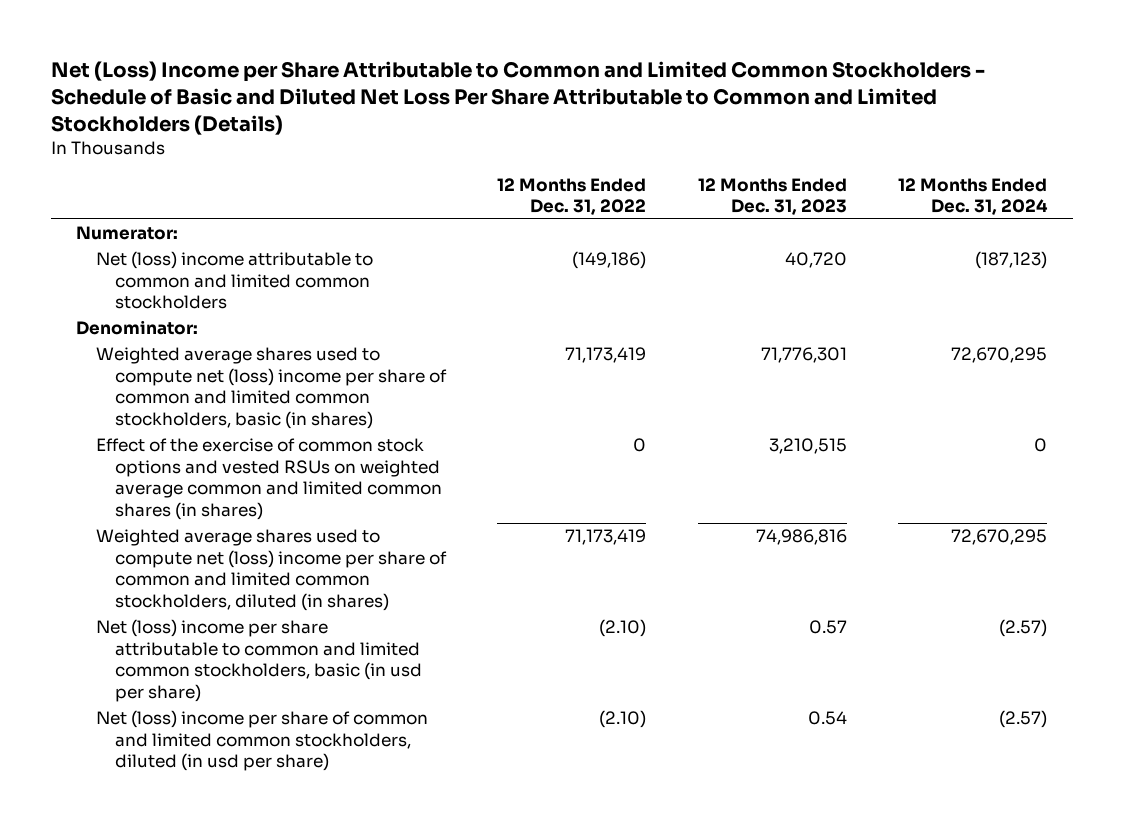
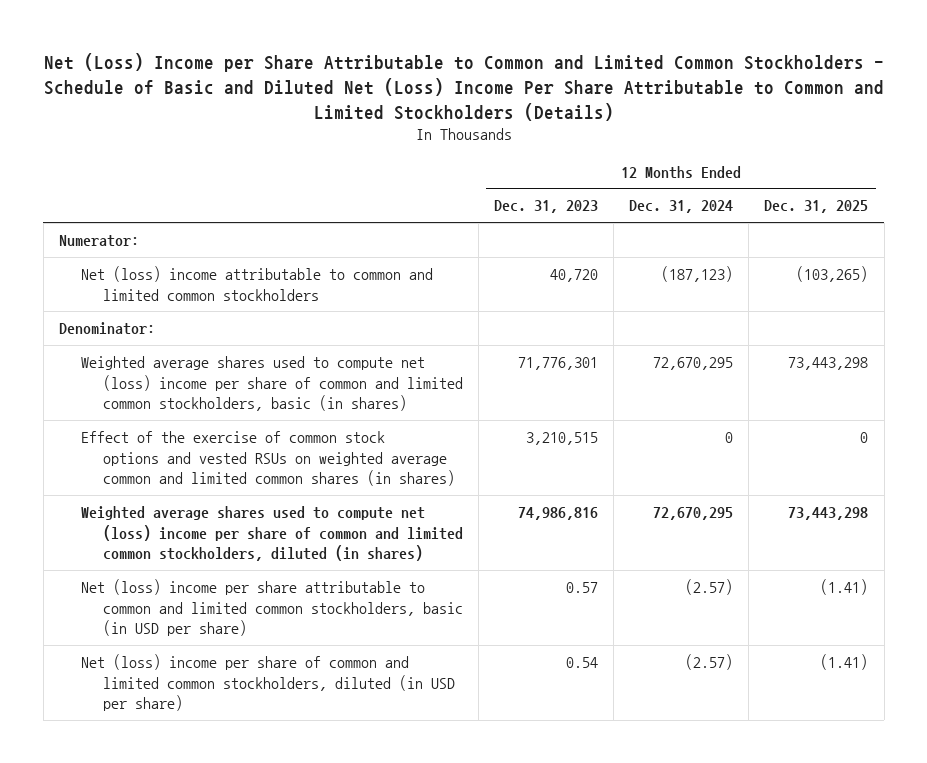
- Net (Loss) Income per Share Attributable to Common and Limited Common Stockholders - Schedule of Basic and Diluted Net Loss Per Share Attributable to Common and Limited Stockholders (Details)
+ Net (Loss) Income per Share Attributable to Common and Limited Common Stockholders - Schedule of Basic and Diluted Net (Loss) Income Per Share Attributable to Common and Limited Stockholders (Details)
- | 12 Months Ended Dec. 31, 2022 | 12 Months Ended Dec. 31, 2023 | 12 Months Ended Dec. 31, 2024
+ | 12 Months Ended Dec. 31, 2023 | 12 Months Ended Dec. 31, 2024 | 12 Months Ended Dec. 31, 2025
- Net (loss) income per share attributable to common and limited common stockholders, basic (in usd per share) | (2.10) | 0.57 | (2.57)
- Net (loss) income per share of common and limited common stockholders, diluted (in usd per share) | (2.10) | 0.54 | (2.57)
+ Net (loss) income per share attributable to common and limited common stockholders, basic (in USD per share) | 0.57 | (2.57) | (1.41)
+ Net (loss) income per share of common and limited common stockholders, diluted (in USD per share) | 0.54 | (2.57) | (1.41)

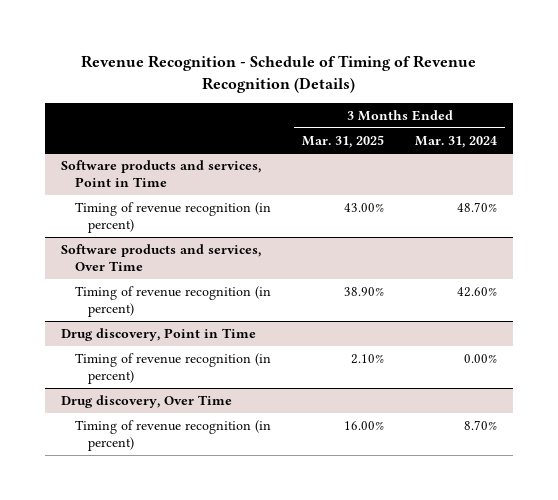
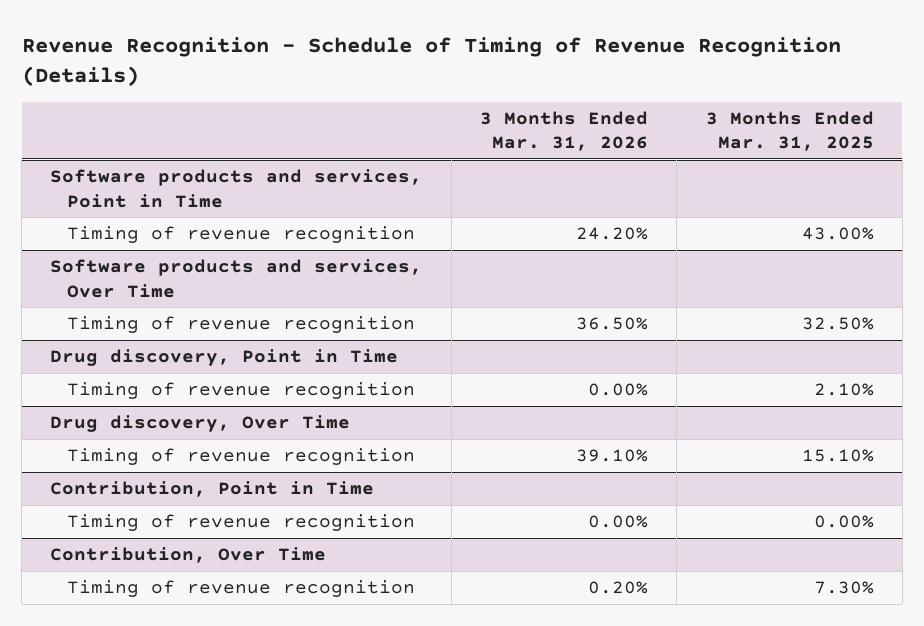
- | 3 Months Ended Mar. 31, 2025 | 3 Months Ended Mar. 31, 2024
+ | 3 Months Ended Mar. 31, 2026 | 3 Months Ended Mar. 31, 2025
@ Software products and services, Point in Time
- Timing of revenue recognition (in percent) | 43.00% | 48.70%
+ Timing of revenue recognition | 24.20% | 43.00%
@ Software products and services, Over Time
- Timing of revenue recognition (in percent) | 38.90% | 42.60%
+ Timing of revenue recognition | 36.50% | 32.50%
@ Drug discovery, Point in Time
- Timing of revenue recognition (in percent) | 2.10% | 0.00%
+ Timing of revenue recognition | 0.00% | 2.10%
@ Drug discovery, Over Time
- Timing of revenue recognition (in percent) | 16.00% | 8.70%
+ Timing of revenue recognition | 39.10% | 15.10%
+ Contribution, Point in Time
+ Timing of revenue recognition | 0.00% | 0.00%
+ Contribution, Over Time
+ Timing of revenue recognition | 0.20% | 7.30%

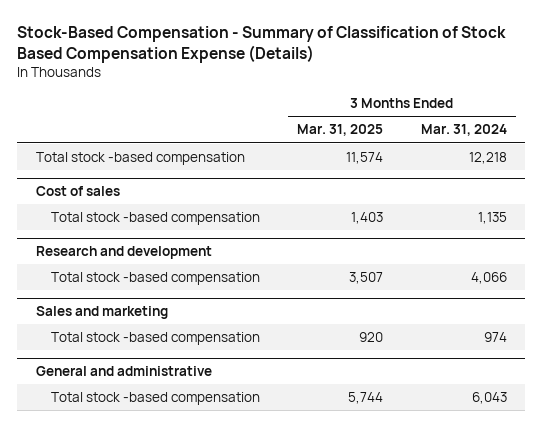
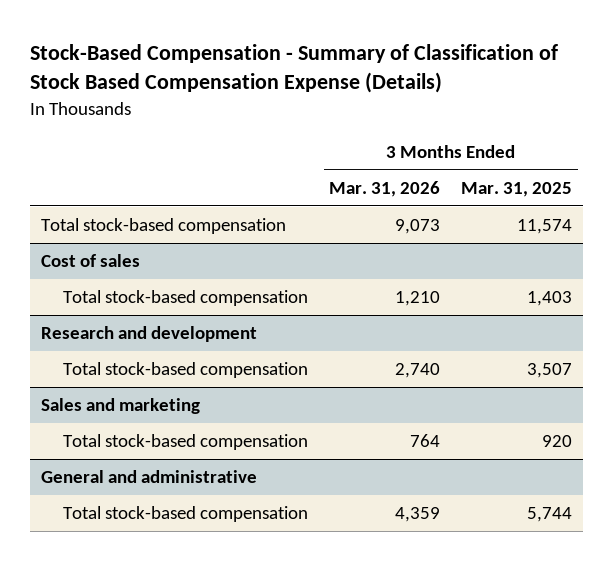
- | 3 Months Ended Mar. 31, 2025 | 3 Months Ended Mar. 31, 2024
+ | 3 Months Ended Mar. 31, 2026 | 3 Months Ended Mar. 31, 2025
- Total stock -based compensation | 11,574 | 12,218
+ Total stock-based compensation | 9,073 | 11,574
@ Cost of sales
- Total stock -based compensation | 1,403 | 1,135
+ Total stock-based compensation | 1,210 | 1,403
@ Research and development
- Total stock -based compensation | 3,507 | 4,066
+ Total stock-based compensation | 2,740 | 3,507
@ Sales and marketing
- Total stock -based compensation | 920 | 974
+ Total stock-based compensation | 764 | 920
@ General and administrative
- Total stock -based compensation | 5,744 | 6,043
+ Total stock-based compensation | 4,359 | 5,744

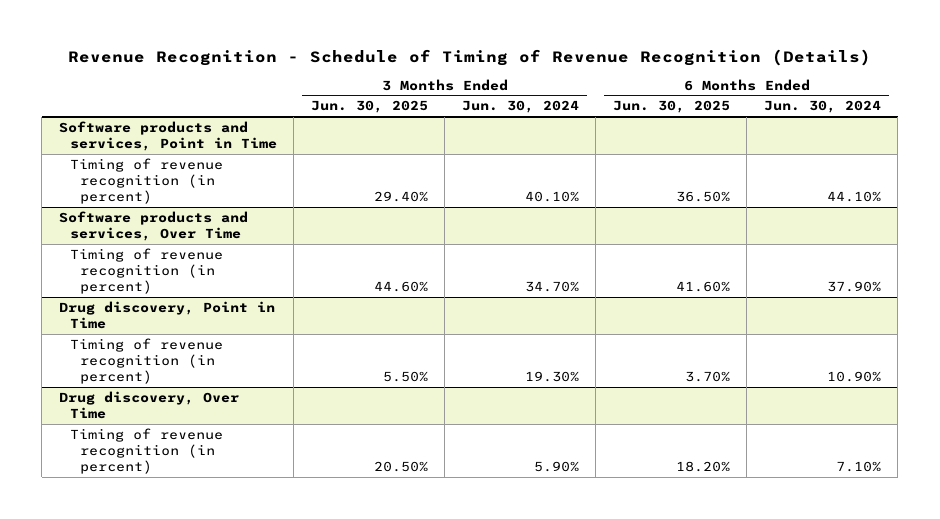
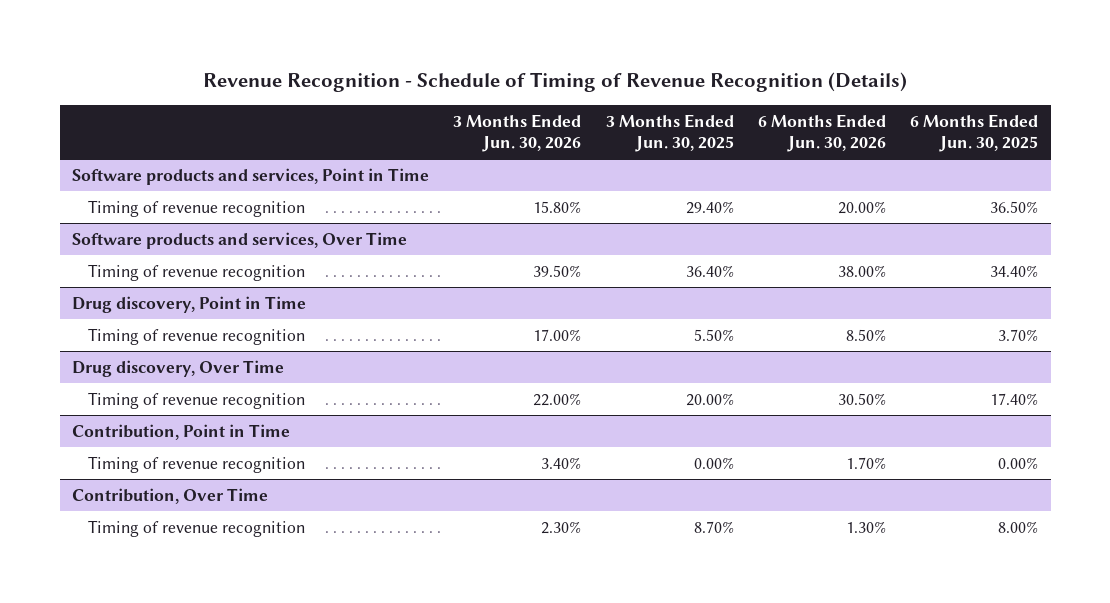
- | 3 Months Ended Jun. 30, 2025 | 3 Months Ended Jun. 30, 2024 | 6 Months Ended Jun. 30, 2025 | 6 Months Ended Jun. 30, 2024
+ | 3 Months Ended Jun. 30, 2026 | 3 Months Ended Jun. 30, 2025 | 6 Months Ended Jun. 30, 2026 | 6 Months Ended Jun. 30, 2025
@ Software products and services, Point in Time
- Timing of revenue recognition (in percent) | 29.40% | 40.10% | 36.50% | 44.10%
+ Timing of revenue recognition | 15.80% | 29.40% | 20.00% | 36.50%
@ Software products and services, Over Time
- Timing of revenue recognition (in percent) | 44.60% | 34.70% | 41.60% | 37.90%
+ Timing of revenue recognition | 39.50% | 36.40% | 38.00% | 34.40%
@ Drug discovery, Point in Time
- Timing of revenue recognition (in percent) | 5.50% | 19.30% | 3.70% | 10.90%
+ Timing of revenue recognition | 17.00% | 5.50% | 8.50% | 3.70%
@ Drug discovery, Over Time
- Timing of revenue recognition (in percent) | 20.50% | 5.90% | 18.20% | 7.10%
+ Timing of revenue recognition | 22.00% | 20.00% | 30.50% | 17.40%
+ Contribution, Point in Time
+ Timing of revenue recognition | 3.40% | 0.00% | 1.70% | 0.00%
+ Contribution, Over Time
+ Timing of revenue recognition | 2.30% | 8.70% | 1.30% | 8.00%

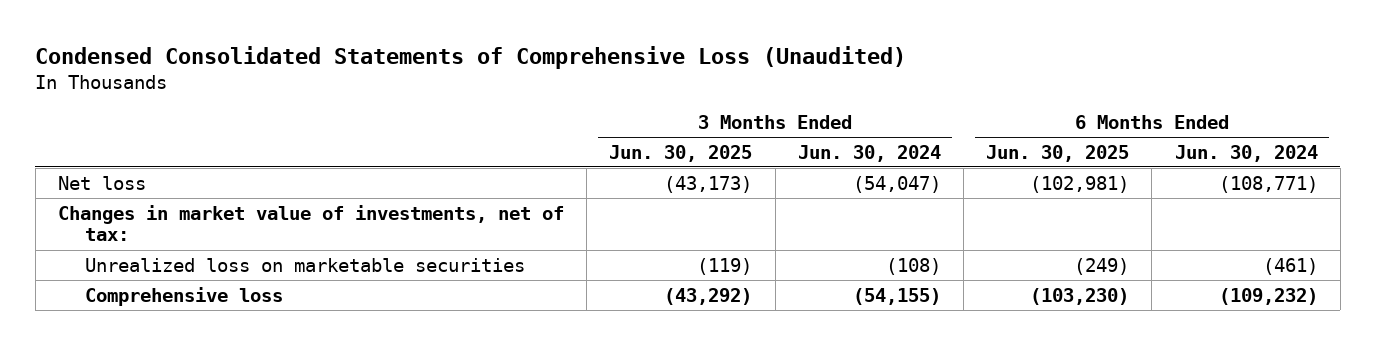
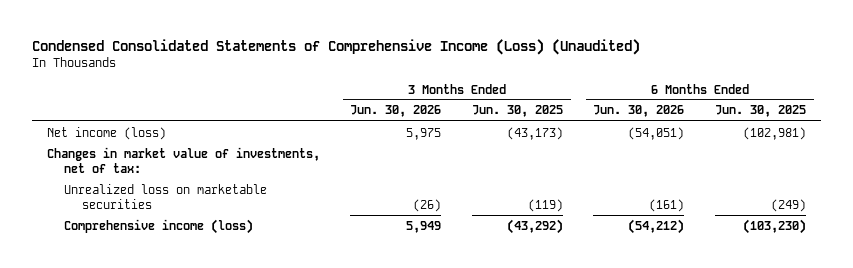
- Condensed Consolidated Statements of Comprehensive Loss (Unaudited)
+ Condensed Consolidated Statements of Comprehensive Income (Loss) (Unaudited)
- | 3 Months Ended Jun. 30, 2025 | 3 Months Ended Jun. 30, 2024 | 6 Months Ended Jun. 30, 2025 | 6 Months Ended Jun. 30, 2024
+ | 3 Months Ended Jun. 30, 2026 | 3 Months Ended Jun. 30, 2025 | 6 Months Ended Jun. 30, 2026 | 6 Months Ended Jun. 30, 2025
- Net loss | (43,173) | (54,047) | (102,981) | (108,771)
+ Net income (loss) | 5,975 | (43,173) | (54,051) | (102,981)
- Comprehensive loss | (43,292) | (54,155) | (103,230) | (109,232)
+ Comprehensive income (loss) | 5,949 | (43,292) | (54,212) | (103,230)

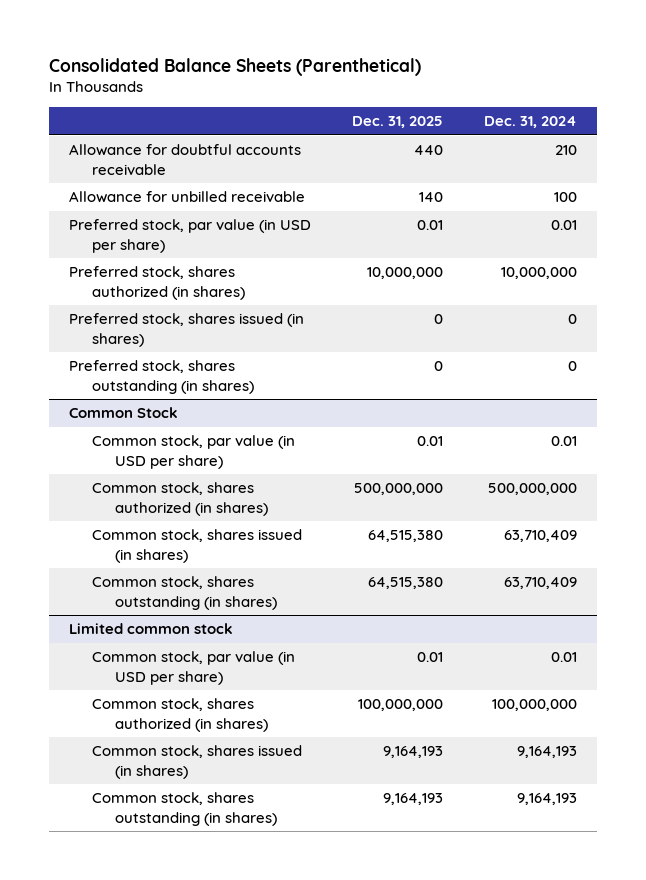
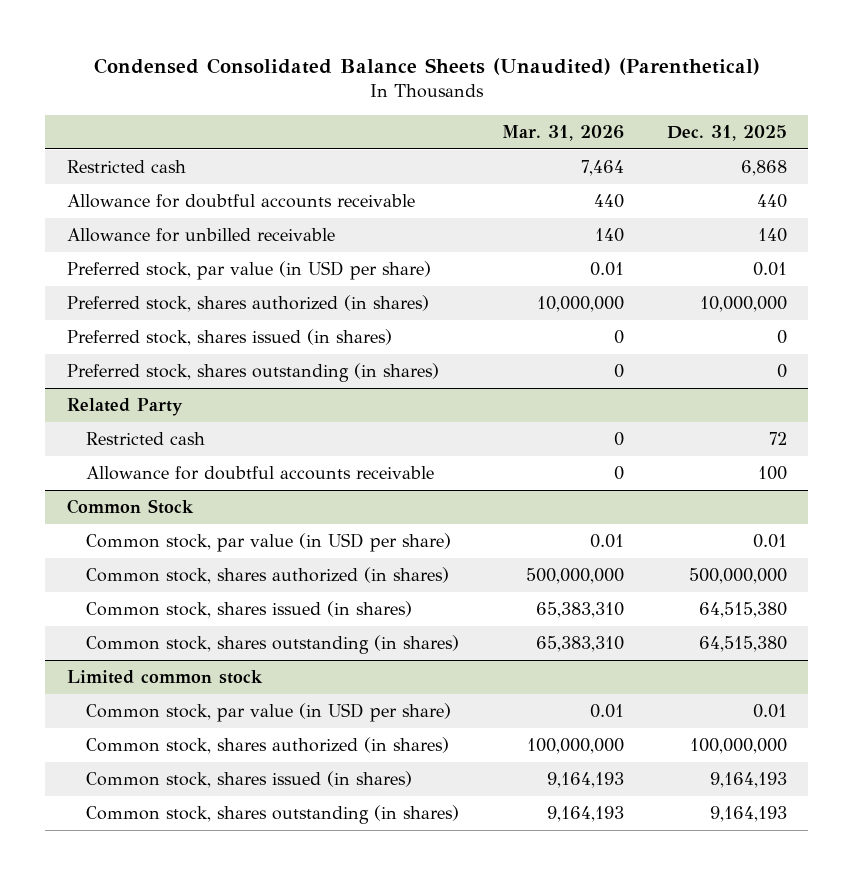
- Consolidated Balance Sheets (Parenthetical)
+ Condensed Consolidated Balance Sheets (Unaudited) (Parenthetical)
- | Dec. 31, 2025 | Dec. 31, 2024
+ | Mar. 31, 2026 | Dec. 31, 2025
+ Restricted cash | 7,464 | 6,868
+ Related Party
+ Restricted cash | 0 | 72
+ Allowance for doubtful accounts receivable | 0 | 100

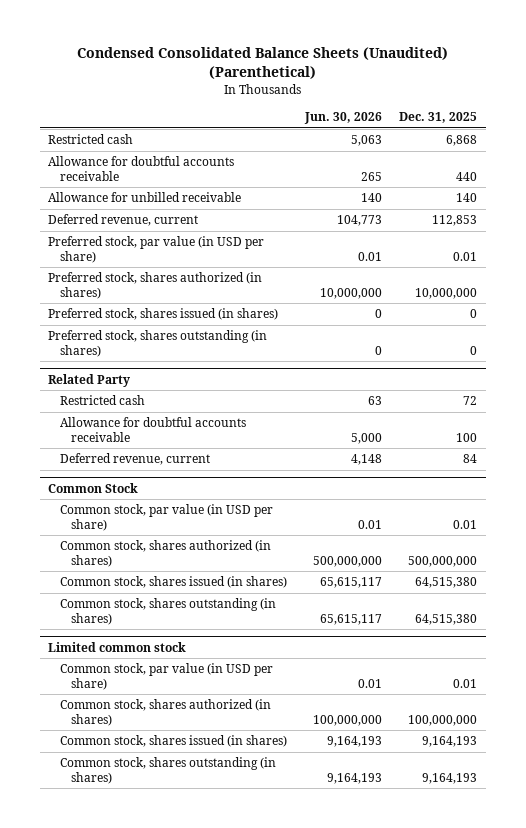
- | Mar. 31, 2026 | Dec. 31, 2025
+ | Jun. 30, 2026 | Dec. 31, 2025
+ Deferred revenue, current | 104,773 | 112,853
@ Related Party
+ Deferred revenue, current | 4,148 | 84

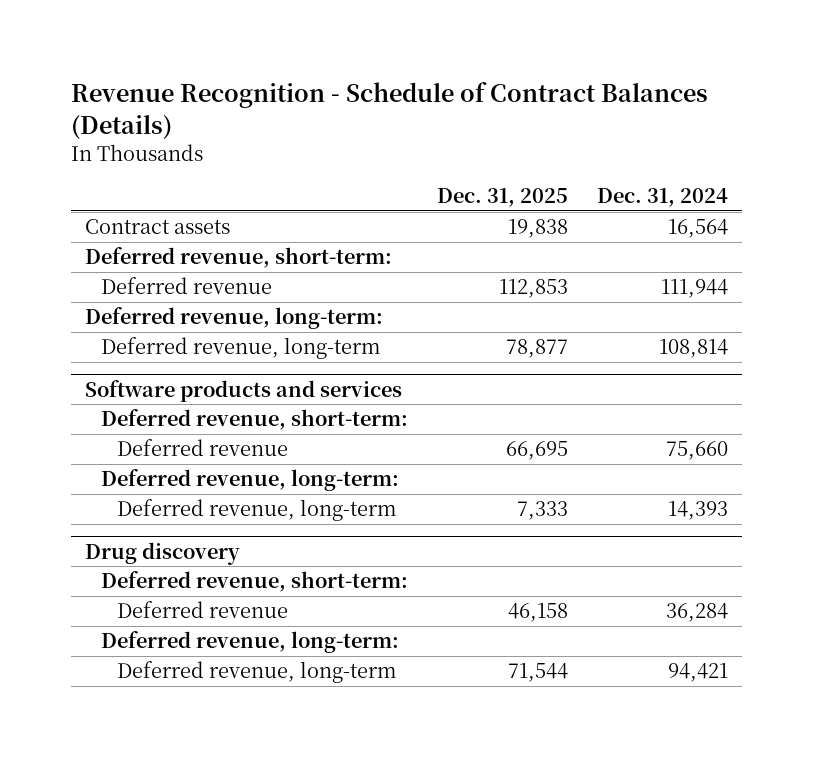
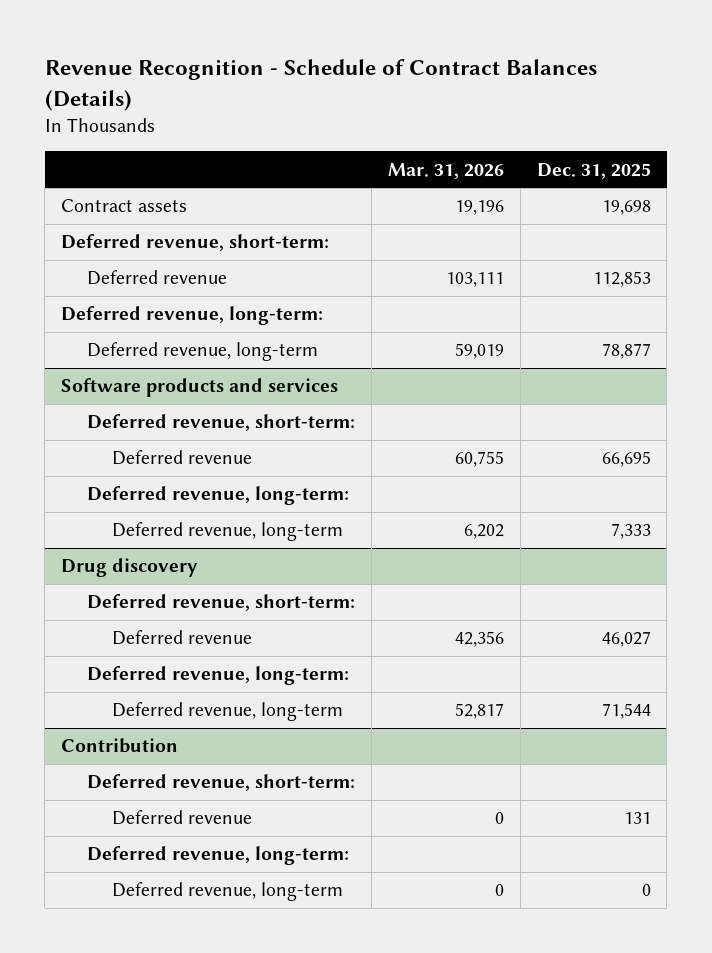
- | Dec. 31, 2025 | Dec. 31, 2024
+ | Mar. 31, 2026 | Dec. 31, 2025
- Contract assets | 19,838 | 16,564
+ Contract assets | 19,196 | 19,698
@ Drug discovery
- Deferred revenue | 46,158 | 36,284
+ Deferred revenue | 42,356 | 46,027
+ Contribution
+ Deferred revenue, short-term:
+ Deferred revenue | 0 | 131
+ Deferred revenue, long-term:
+ Deferred revenue, long-term | 0 | 0

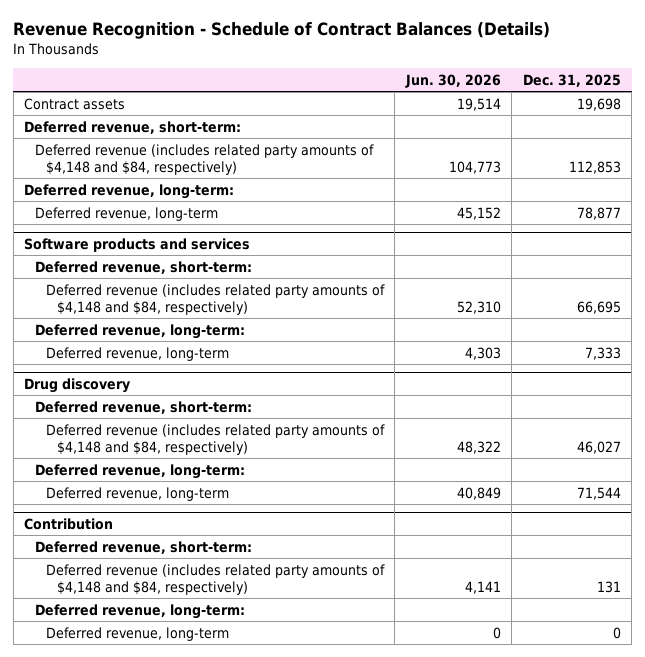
- | Mar. 31, 2026 | Dec. 31, 2025
+ | Jun. 30, 2026 | Dec. 31, 2025
- Deferred revenue | 103,111 | 112,853
+ Deferred revenue (includes related party amounts of $4,148 and $84, respectively) | 104,773 | 112,853
@ Software products and services
- Deferred revenue | 60,755 | 66,695
+ Deferred revenue (includes related party amounts of $4,148 and $84, respectively) | 52,310 | 66,695
@ Drug discovery
- Deferred revenue | 42,356 | 46,027
+ Deferred revenue (includes related party amounts of $4,148 and $84, respectively) | 48,322 | 46,027
@ Contribution
- Deferred revenue | 0 | 131
+ Deferred revenue (includes related party amounts of $4,148 and $84, respectively) | 4,141 | 131

